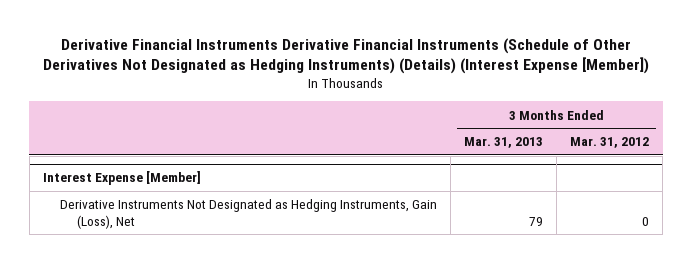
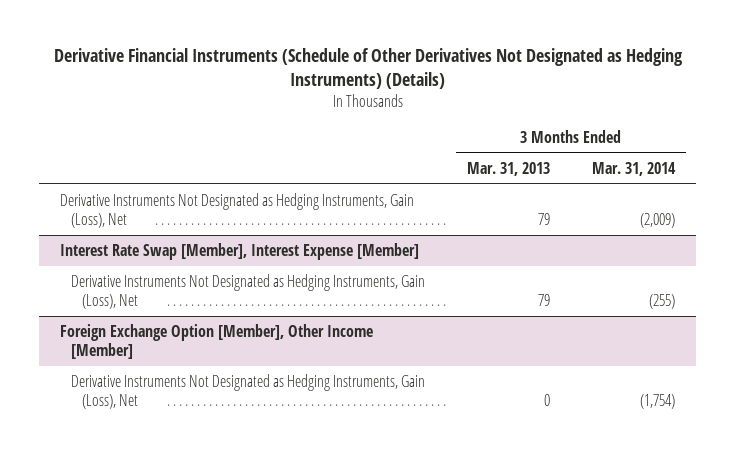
- Derivative Financial Instruments Derivative Financial Instruments (Schedule of Other Derivatives Not Designated as Hedging Instruments) (Details) (Interest Expense [Member])
+ Derivative Financial Instruments (Schedule of Other Derivatives Not Designated as Hedging Instruments) (Details)
- | 3 Months Ended Mar. 31, 2013 | 3 Months Ended Mar. 31, 2012
+ | 3 Months Ended Mar. 31, 2013 | 3 Months Ended Mar. 31, 2014
- Interest Expense [Member]
+ Interest Rate Swap [Member], Interest Expense [Member]
+ Derivative Instruments Not Designated as Hedging Instruments, Gain (Loss), Net | 79 | (255)
+ Foreign Exchange Option [Member], Other Income [Member]
+ Derivative Instruments Not Designated as Hedging Instruments, Gain (Loss), Net | 0 | (1,754)

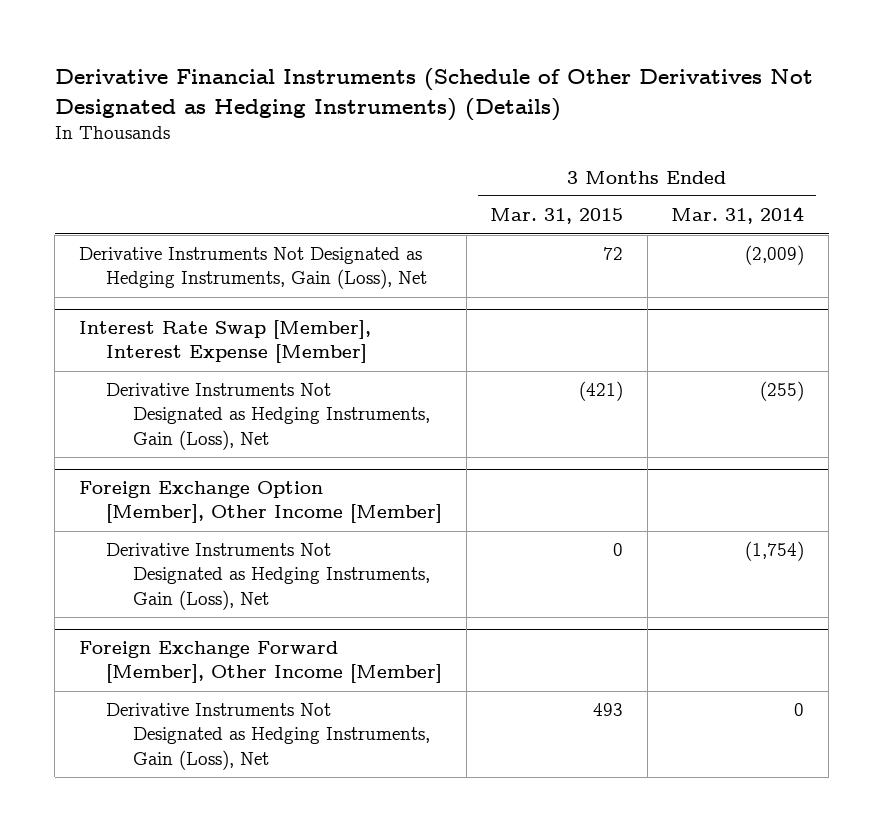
- | 3 Months Ended Mar. 31, 2013 | 3 Months Ended Mar. 31, 2014
+ | 3 Months Ended Mar. 31, 2015 | 3 Months Ended Mar. 31, 2014
+ Foreign Exchange Forward [Member], Other Income [Member]
+ Derivative Instruments Not Designated as Hedging Instruments, Gain (Loss), Net | 493 | 0

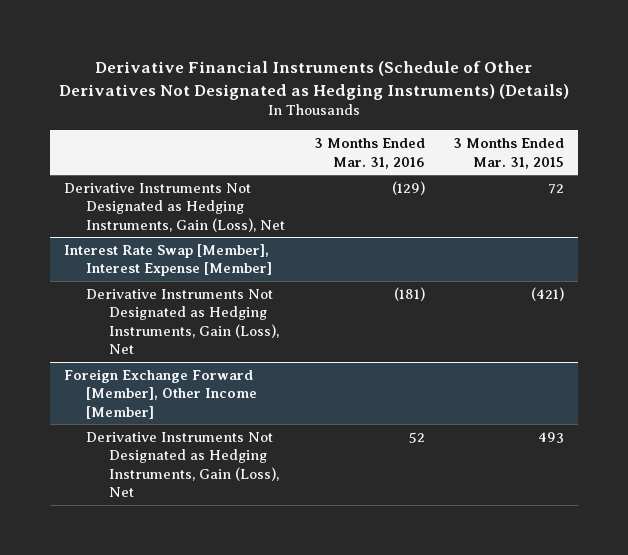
- | 3 Months Ended Mar. 31, 2015 | 3 Months Ended Mar. 31, 2014
+ | 3 Months Ended Mar. 31, 2016 | 3 Months Ended Mar. 31, 2015
- Foreign Exchange Option [Member], Other Income [Member]
- Derivative Instruments Not Designated as Hedging Instruments, Gain (Loss), Net | 0 | (1,754)

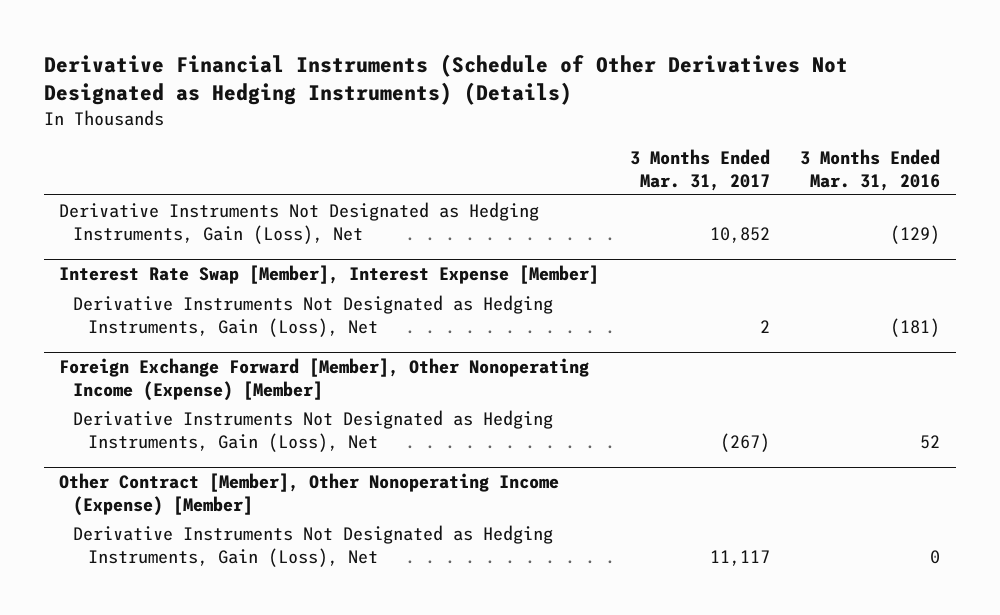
- | 3 Months Ended Mar. 31, 2016 | 3 Months Ended Mar. 31, 2015
+ | 3 Months Ended Mar. 31, 2017 | 3 Months Ended Mar. 31, 2016
- Foreign Exchange Forward [Member], Other Income [Member]
+ Foreign Exchange Forward [Member], Other Nonoperating Income (Expense) [Member]
+ Other Contract [Member], Other Nonoperating Income (Expense) [Member]
+ Derivative Instruments Not Designated as Hedging Instruments, Gain (Loss), Net | 11,117 | 0

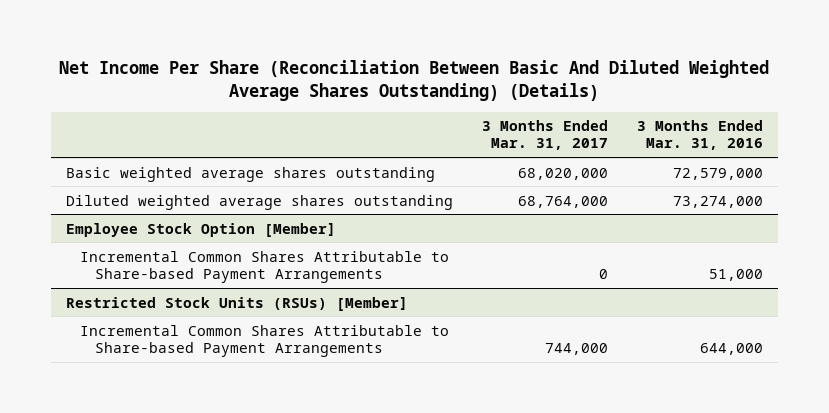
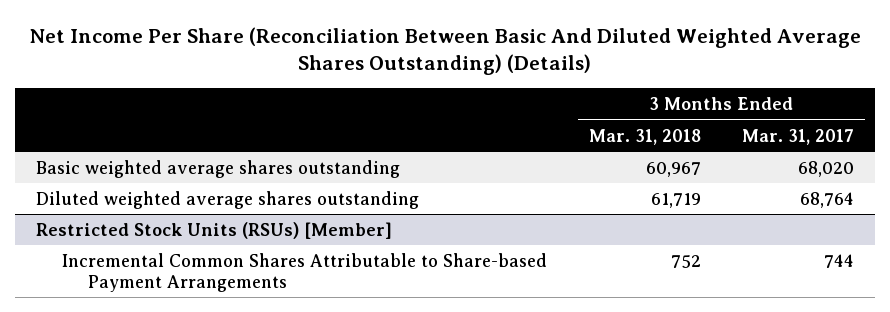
- | 3 Months Ended Mar. 31, 2017 | 3 Months Ended Mar. 31, 2016
+ | 3 Months Ended Mar. 31, 2018 | 3 Months Ended Mar. 31, 2017
- Basic weighted average shares outstanding | 68,020,000 | 72,579,000
- Diluted weighted average shares outstanding | 68,764,000 | 73,274,000
- Employee Stock Option [Member]
- Incremental Common Shares Attributable to Share-based Payment Arrangements | 0 | 51,000
+ Basic weighted average shares outstanding | 60,967 | 68,020
+ Diluted weighted average shares outstanding | 61,719 | 68,764
@ Restricted Stock Units (RSUs) [Member]
- Incremental Common Shares Attributable to Share-based Payment Arrangements | 744,000 | 644,000
+ Incremental Common Shares Attributable to Share-based Payment Arrangements | 752 | 744

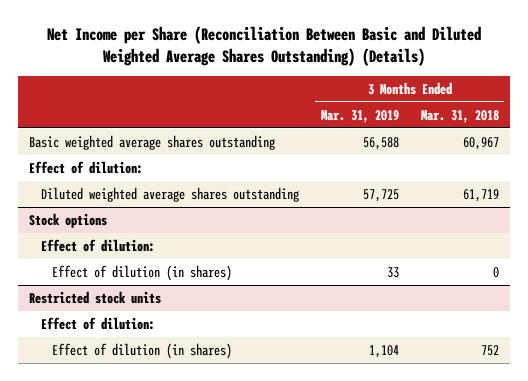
- Net Income Per Share (Reconciliation Between Basic And Diluted Weighted Average Shares Outstanding) (Details)
+ Net Income per Share (Reconciliation Between Basic and Diluted Weighted Average Shares Outstanding) (Details)
- | 3 Months Ended Mar. 31, 2018 | 3 Months Ended Mar. 31, 2017
+ | 3 Months Ended Mar. 31, 2019 | 3 Months Ended Mar. 31, 2018
+ Effect of dilution:
- Restricted Stock Units (RSUs) [Member]
- Incremental Common Shares Attributable to Share-based Payment Arrangements | 752 | 744
+ Stock options
+ Effect of dilution:
+ Effect of dilution (in shares) | 33 | 0
+ Restricted stock units
+ Effect of dilution:
+ Effect of dilution (in shares) | 1,104 | 752

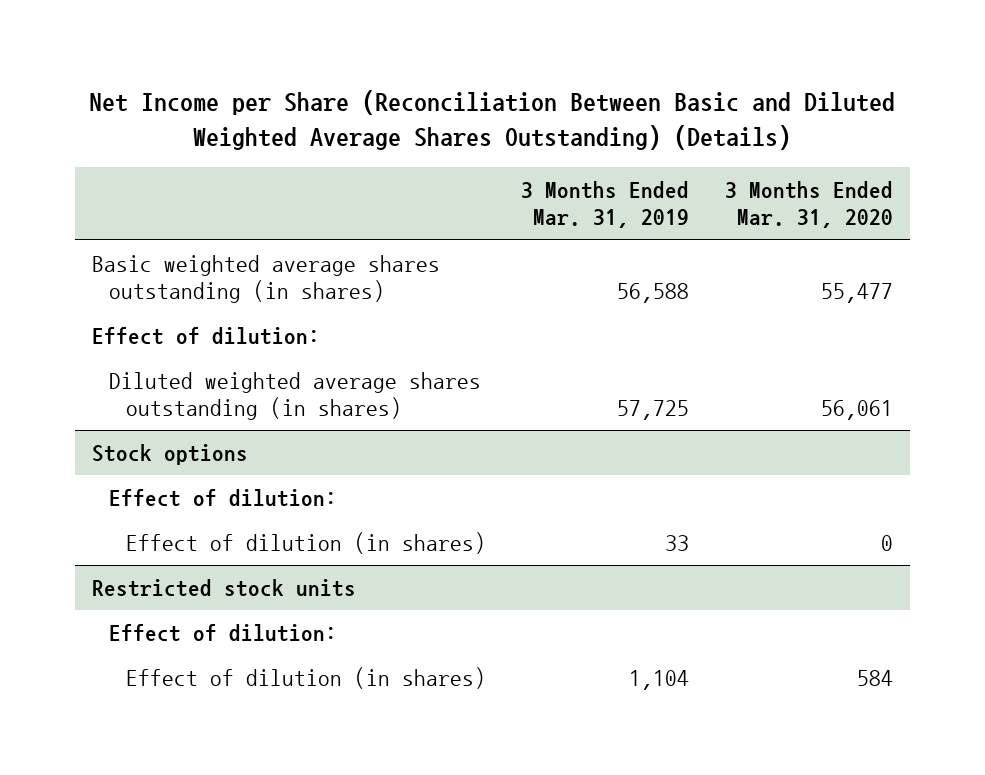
- | 3 Months Ended Mar. 31, 2019 | 3 Months Ended Mar. 31, 2018
+ | 3 Months Ended Mar. 31, 2019 | 3 Months Ended Mar. 31, 2020
- Basic weighted average shares outstanding | 56,588 | 60,967
+ Basic weighted average shares outstanding (in shares) | 56,588 | 55,477
- Diluted weighted average shares outstanding | 57,725 | 61,719
+ Diluted weighted average shares outstanding (in shares) | 57,725 | 56,061

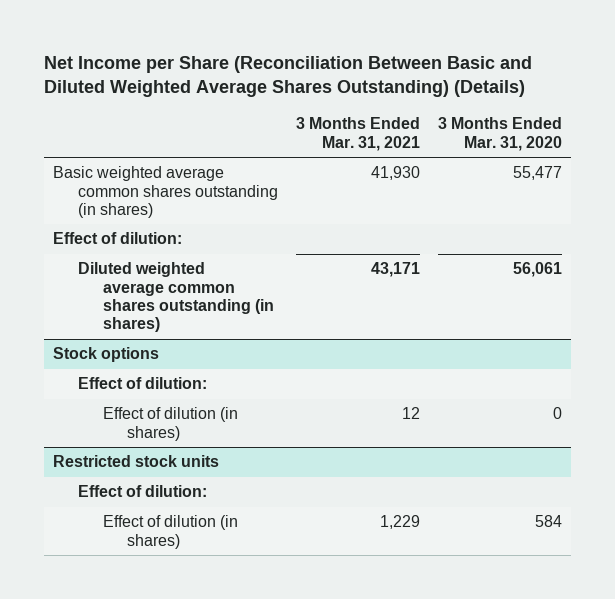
- | 3 Months Ended Mar. 31, 2019 | 3 Months Ended Mar. 31, 2020
+ | 3 Months Ended Mar. 31, 2021 | 3 Months Ended Mar. 31, 2020
- Basic weighted average shares outstanding (in shares) | 56,588 | 55,477
+ Basic weighted average common shares outstanding (in shares) | 41,930 | 55,477
- Diluted weighted average shares outstanding (in shares) | 57,725 | 56,061
+ Diluted weighted average common shares outstanding (in shares) | 43,171 | 56,061

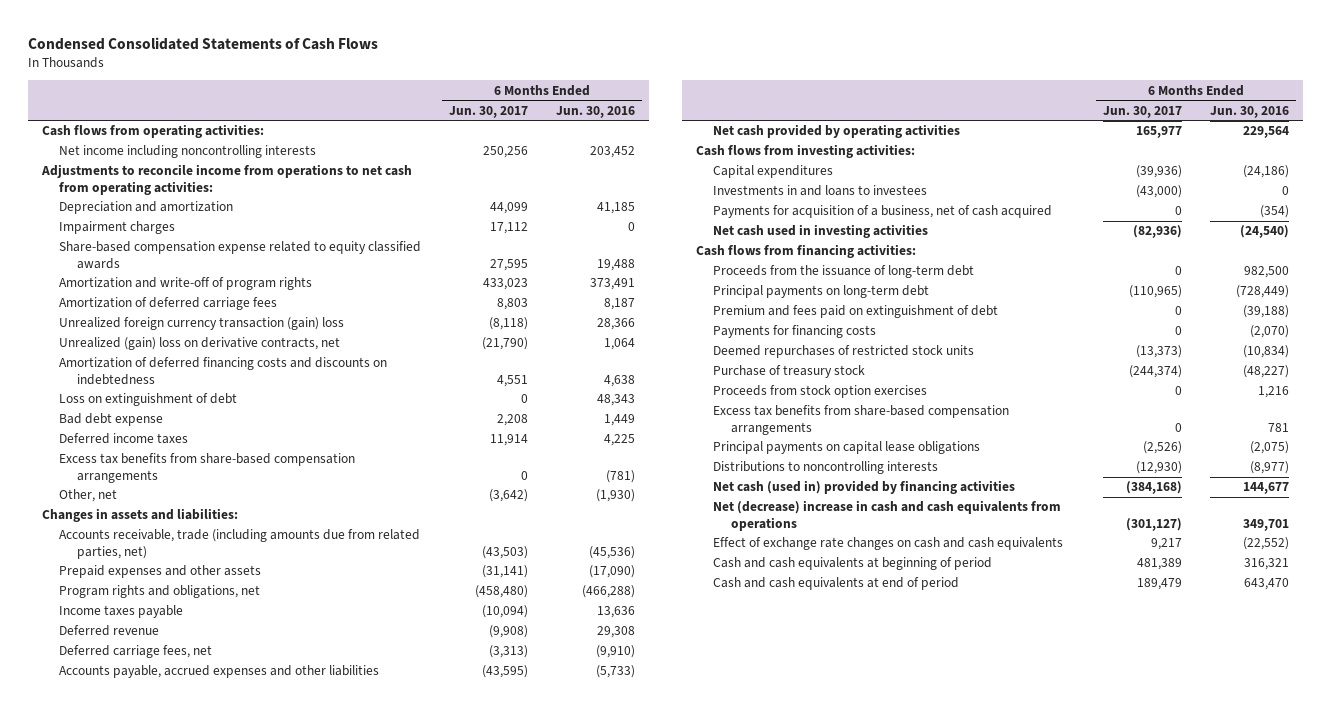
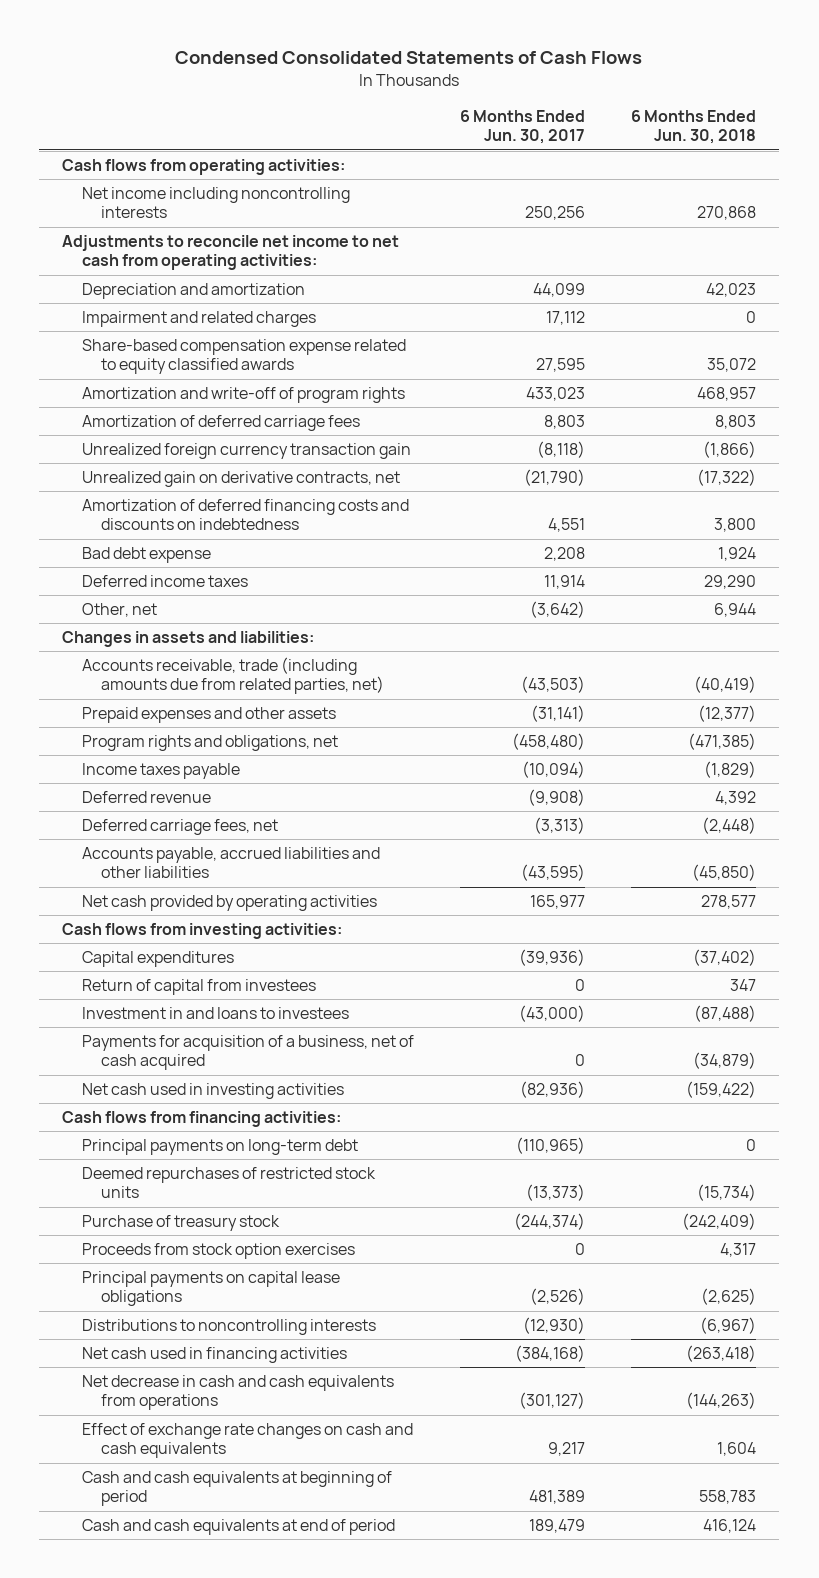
- | 6 Months Ended Jun. 30, 2017 | 6 Months Ended Jun. 30, 2016
+ | 6 Months Ended Jun. 30, 2017 | 6 Months Ended Jun. 30, 2018
- Adjustments to reconcile income from operations to net cash from operating activities:
+ Adjustments to reconcile net income to net cash from operating activities:
- Impairment charges | 17,112 | 0
+ Impairment and related charges | 17,112 | 0
- Unrealized foreign currency transaction (gain) loss | (8,118) | 28,366
- Unrealized (gain) loss on derivative contracts, net | (21,790) | 1,064
+ Unrealized foreign currency transaction gain | (8,118) | (1,866)
+ Unrealized gain on derivative contracts, net | (21,790) | (17,322)
- Loss on extinguishment of debt | 0 | 48,343
- Excess tax benefits from share-based compensation arrangements | 0 | (781)
- Accounts payable, accrued expenses and other liabilities | (43,595) | (5,733)
+ Accounts payable, accrued liabilities and other liabilities | (43,595) | (45,850)
- Investments in and loans to investees | (43,000) | 0
+ Return of capital from investees | 0 | 347
+ Investment in and loans to investees | (43,000) | (87,488)
- Proceeds from the issuance of long-term debt | 0 | 982,500
- Premium and fees paid on extinguishment of debt | 0 | (39,188)
- Payments for financing costs | 0 | (2,070)
- Excess tax benefits from share-based compensation arrangements | 0 | 781
- Net cash (used in) provided by financing activities | (384,168) | 144,677
- Net (decrease) increase in cash and cash equivalents from operations | (301,127) | 349,701
+ Net cash used in financing activities | (384,168) | (263,418)
+ Net decrease in cash and cash equivalents from operations | (301,127) | (144,263)

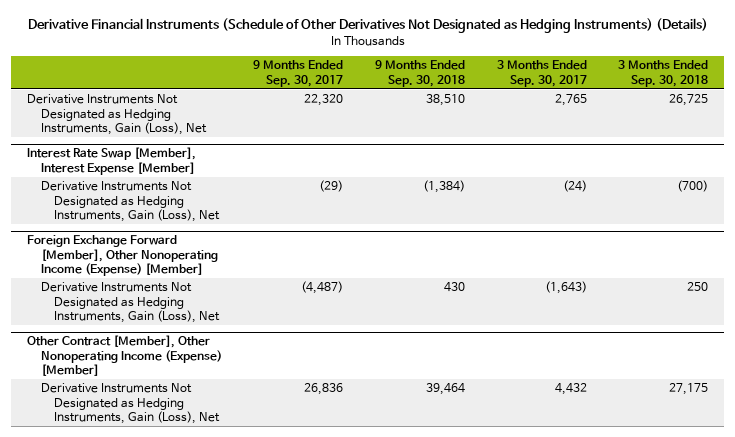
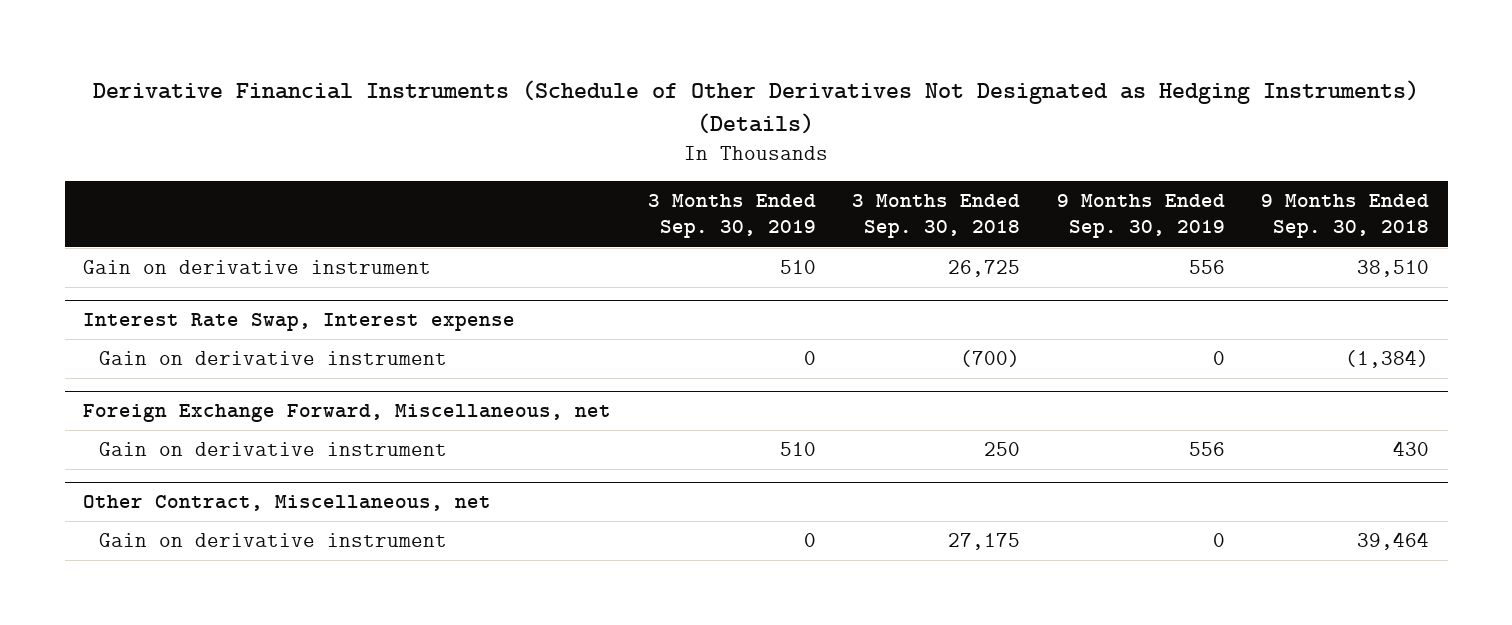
- | 9 Months Ended Sep. 30, 2017 | 9 Months Ended Sep. 30, 2018 | 3 Months Ended Sep. 30, 2017 | 3 Months Ended Sep. 30, 2018
+ | 3 Months Ended Sep. 30, 2019 | 3 Months Ended Sep. 30, 2018 | 9 Months Ended Sep. 30, 2019 | 9 Months Ended Sep. 30, 2018
- Derivative Instruments Not Designated as Hedging Instruments, Gain (Loss), Net | 22,320 | 38,510 | 2,765 | 26,725
- Interest Rate Swap [Member], Interest Expense [Member]
- Derivative Instruments Not Designated as Hedging Instruments, Gain (Loss), Net | (29) | (1,384) | (24) | (700)
- Foreign Exchange Forward [Member], Other Nonoperating Income (Expense) [Member]
- Derivative Instruments Not Designated as Hedging Instruments, Gain (Loss), Net | (4,487) | 430 | (1,643) | 250
- Other Contract [Member], Other Nonoperating Income (Expense) [Member]
- Derivative Instruments Not Designated as Hedging Instruments, Gain (Loss), Net | 26,836 | 39,464 | 4,432 | 27,175
+ Gain on derivative instrument | 510 | 26,725 | 556 | 38,510
+ Interest Rate Swap, Interest expense
+ Gain on derivative instrument | 0 | (700) | 0 | (1,384)
+ Foreign Exchange Forward, Miscellaneous, net
+ Gain on derivative instrument | 510 | 250 | 556 | 430
+ Other Contract, Miscellaneous, net
+ Gain on derivative instrument | 0 | 27,175 | 0 | 39,464

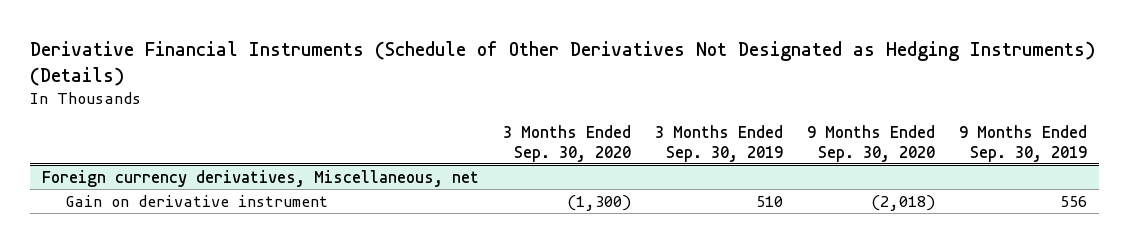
- | 3 Months Ended Sep. 30, 2019 | 3 Months Ended Sep. 30, 2018 | 9 Months Ended Sep. 30, 2019 | 9 Months Ended Sep. 30, 2018
+ | 3 Months Ended Sep. 30, 2020 | 3 Months Ended Sep. 30, 2019 | 9 Months Ended Sep. 30, 2020 | 9 Months Ended Sep. 30, 2019
- Gain on derivative instrument | 510 | 26,725 | 556 | 38,510
- Interest Rate Swap, Interest expense
- Gain on derivative instrument | 0 | (700) | 0 | (1,384)
- Foreign Exchange Forward, Miscellaneous, net
+ Foreign currency derivatives, Miscellaneous, net
- Other Contract, Miscellaneous, net
- Gain on derivative instrument | 0 | 27,175 | 0 | 39,464

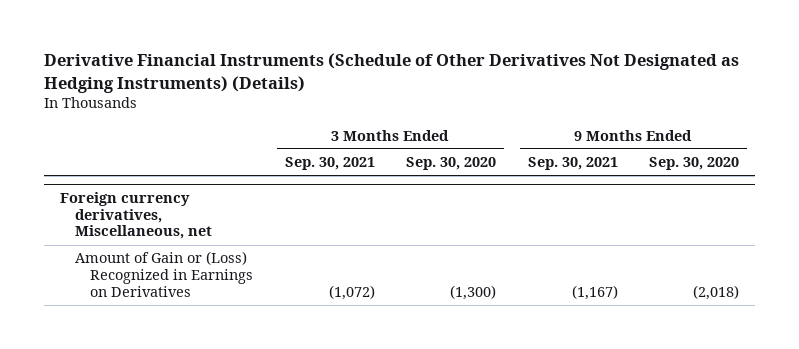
- | 3 Months Ended Sep. 30, 2020 | 3 Months Ended Sep. 30, 2019 | 9 Months Ended Sep. 30, 2020 | 9 Months Ended Sep. 30, 2019
+ | 3 Months Ended Sep. 30, 2021 | 3 Months Ended Sep. 30, 2020 | 9 Months Ended Sep. 30, 2021 | 9 Months Ended Sep. 30, 2020
@ Foreign currency derivatives, Miscellaneous, net
- Gain on derivative instrument | (1,300) | 510 | (2,018) | 556
+ Amount of Gain or (Loss) Recognized in Earnings on Derivatives | (1,072) | (1,300) | (1,167) | (2,018)

